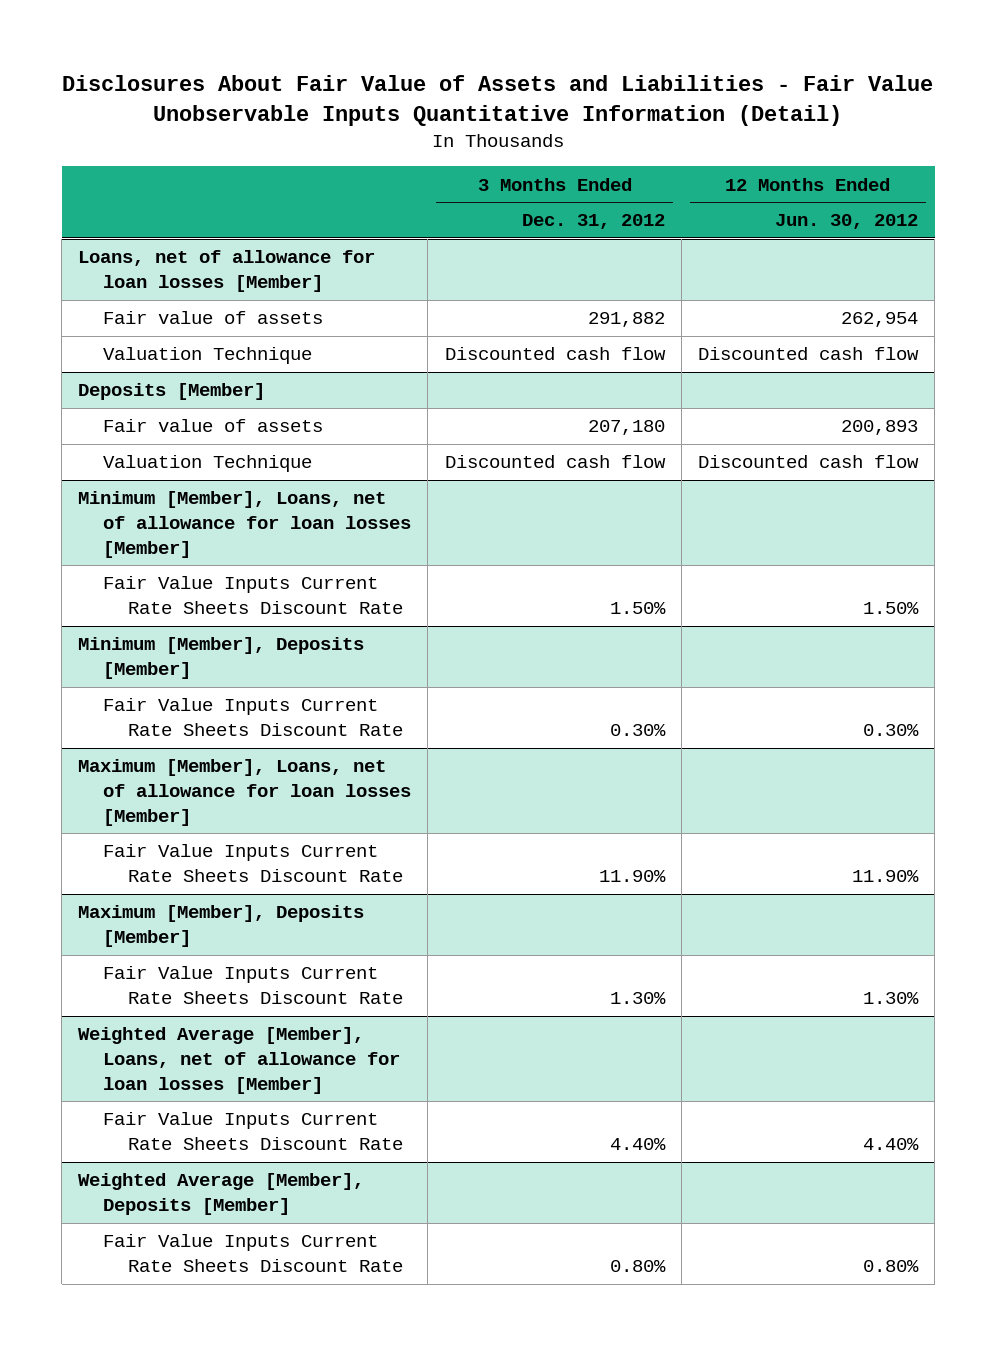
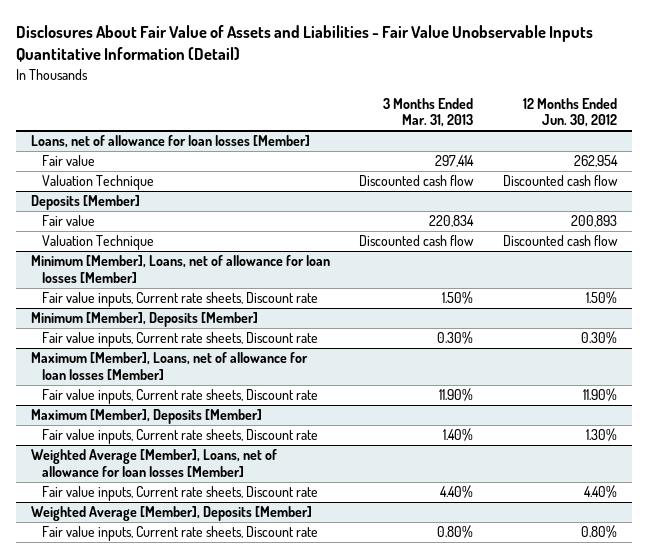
- | 3 Months Ended Dec. 31, 2012 | 12 Months Ended Jun. 30, 2012
+ | 3 Months Ended Mar. 31, 2013 | 12 Months Ended Jun. 30, 2012
@ Loans, net of allowance for loan losses [Member]
- Fair value of assets | 291,882 | 262,954
+ Fair value | 297,414 | 262,954
@ Deposits [Member]
- Fair value of assets | 207,180 | 200,893
+ Fair value | 220,834 | 200,893
@ Minimum [Member], Loans, net of allowance for loan losses [Member]
- Fair Value Inputs Current Rate Sheets Discount Rate | 1.50% | 1.50%
+ Fair value inputs, Current rate sheets, Discount rate | 1.50% | 1.50%
@ Minimum [Member], Deposits [Member]
- Fair Value Inputs Current Rate Sheets Discount Rate | 0.30% | 0.30%
+ Fair value inputs, Current rate sheets, Discount rate | 0.30% | 0.30%
@ Maximum [Member], Loans, net of allowance for loan losses [Member]
- Fair Value Inputs Current Rate Sheets Discount Rate | 11.90% | 11.90%
+ Fair value inputs, Current rate sheets, Discount rate | 11.90% | 11.90%
@ Maximum [Member], Deposits [Member]
- Fair Value Inputs Current Rate Sheets Discount Rate | 1.30% | 1.30%
+ Fair value inputs, Current rate sheets, Discount rate | 1.40% | 1.30%
@ Weighted Average [Member], Loans, net of allowance for loan losses [Member]
- Fair Value Inputs Current Rate Sheets Discount Rate | 4.40% | 4.40%
+ Fair value inputs, Current rate sheets, Discount rate | 4.40% | 4.40%
@ Weighted Average [Member], Deposits [Member]
- Fair Value Inputs Current Rate Sheets Discount Rate | 0.80% | 0.80%
+ Fair value inputs, Current rate sheets, Discount rate | 0.80% | 0.80%

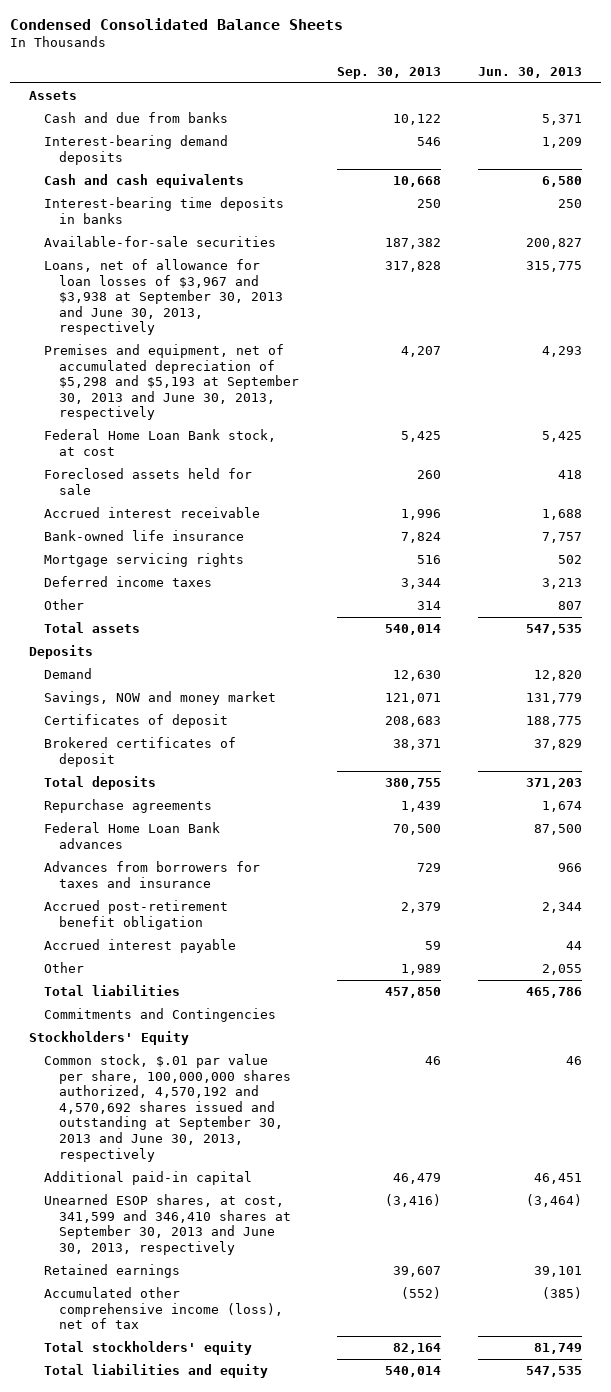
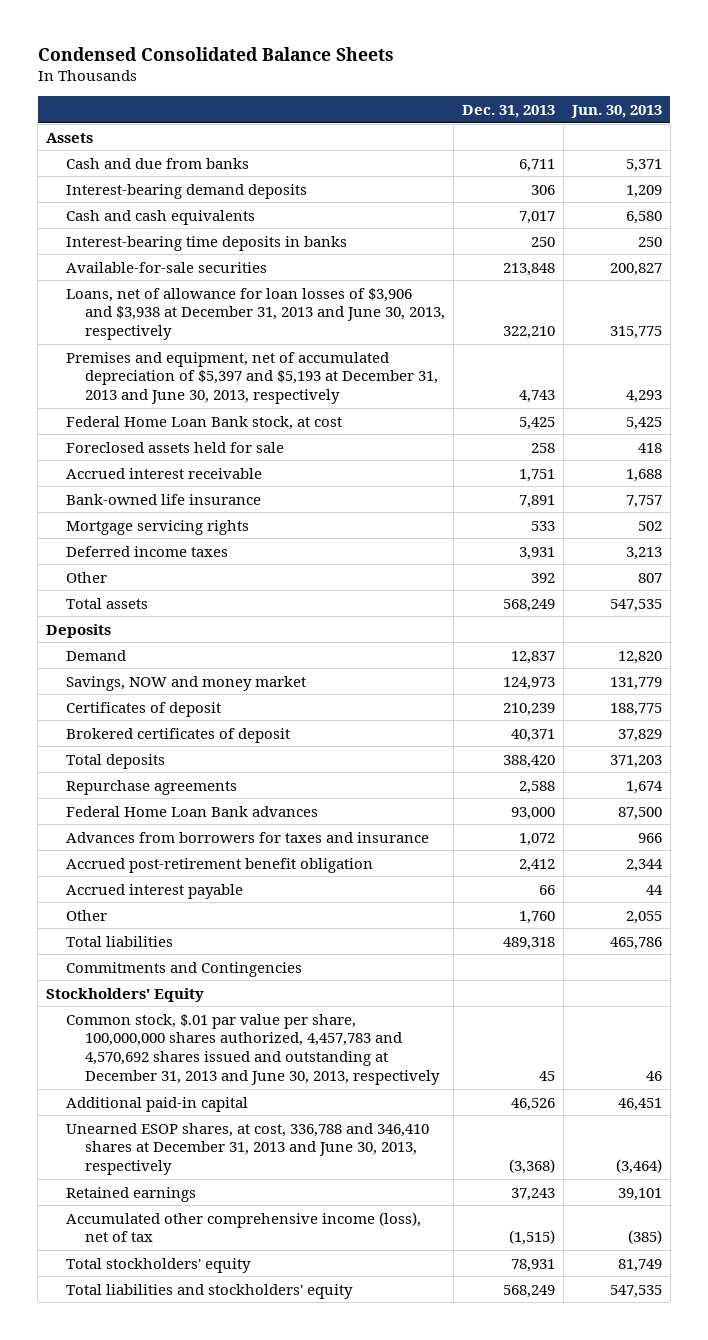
- | Sep. 30, 2013 | Jun. 30, 2013
+ | Dec. 31, 2013 | Jun. 30, 2013
- Loans, net of allowance for loan losses of $3,967 and $3,938 at September 30, 2013 and June 30, 2013, respectively | 317,828 | 315,775
- Premises and equipment, net of accumulated depreciation of $5,298 and $5,193 at September 30, 2013 and June 30, 2013, respectively | 4,207 | 4,293
+ Loans, net of allowance for loan losses of $3,906 and $3,938 at December 31, 2013 and June 30, 2013, respectively | 322,210 | 315,775
+ Premises and equipment, net of accumulated depreciation of $5,397 and $5,193 at December 31, 2013 and June 30, 2013, respectively | 4,743 | 4,293
- Common stock, $.01 par value per share, 100,000,000 shares authorized, 4,570,192 and 4,570,692 shares issued and outstanding at September 30, 2013 and June 30, 2013, respectively | 46 | 46
+ Common stock, $.01 par value per share, 100,000,000 shares authorized, 4,457,783 and 4,570,692 shares issued and outstanding at December 31, 2013 and June 30, 2013, respectively | 45 | 46
- Unearned ESOP shares, at cost, 341,599 and 346,410 shares at September 30, 2013 and June 30, 2013, respectively | (3,416) | (3,464)
+ Unearned ESOP shares, at cost, 336,788 and 346,410 shares at December 31, 2013 and June 30, 2013, respectively | (3,368) | (3,464)
- Total liabilities and equity | 540,014 | 547,535
+ Total liabilities and stockholders' equity | 568,249 | 547,535

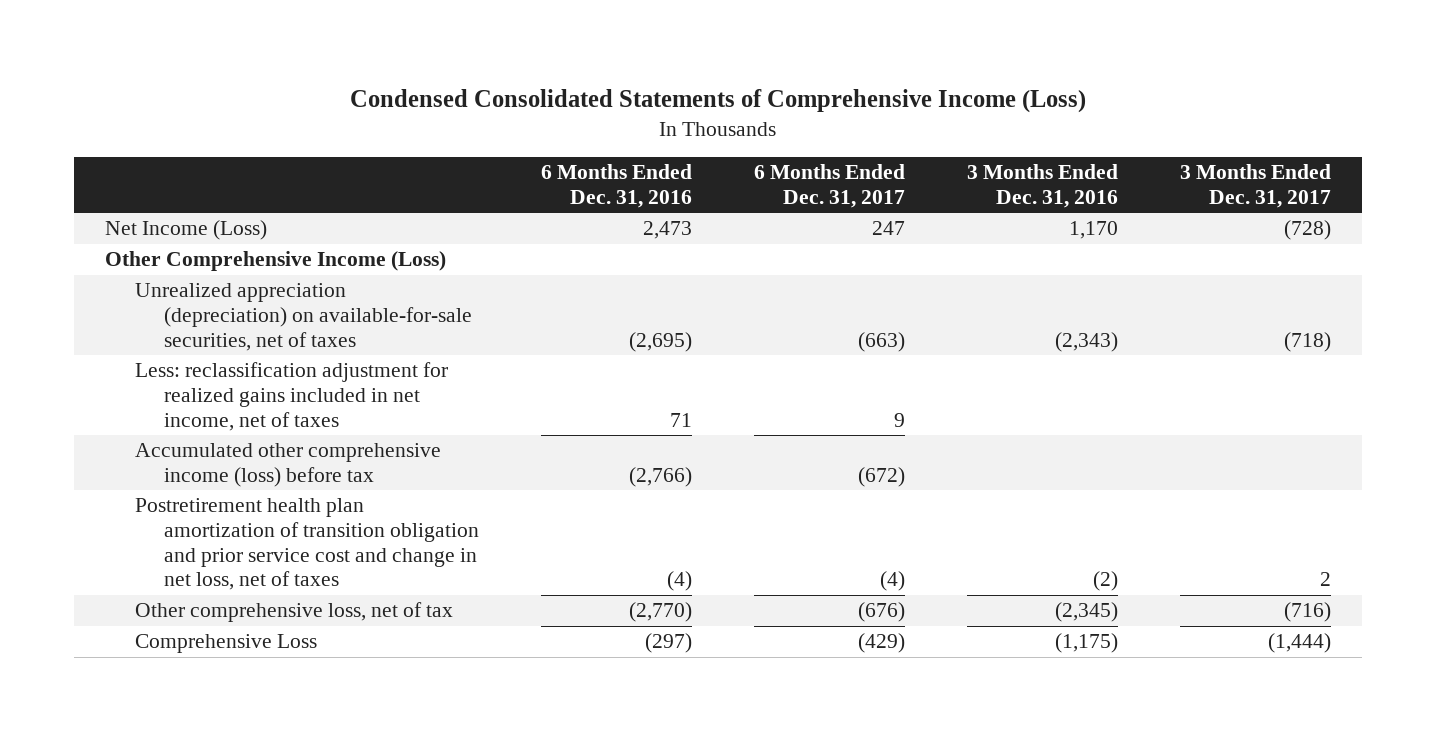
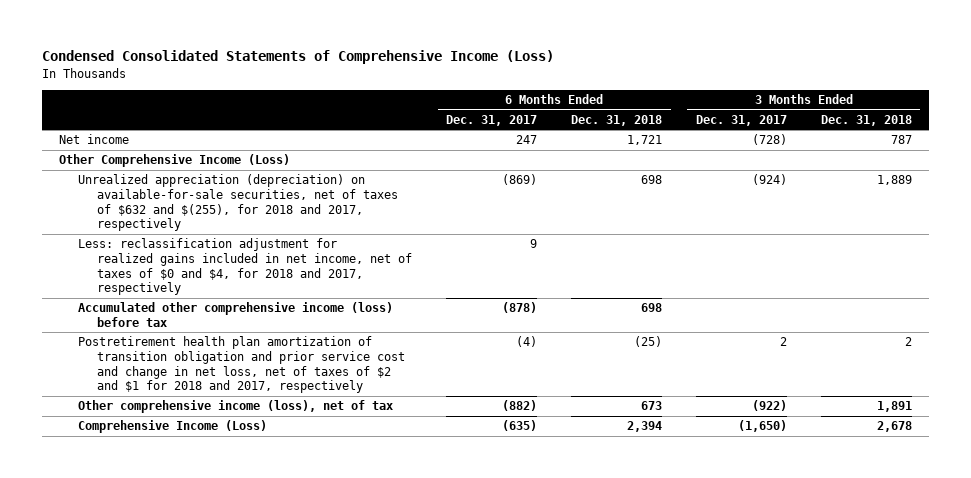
- | 6 Months Ended Dec. 31, 2016 | 6 Months Ended Dec. 31, 2017 | 3 Months Ended Dec. 31, 2016 | 3 Months Ended Dec. 31, 2017
+ | 6 Months Ended Dec. 31, 2017 | 6 Months Ended Dec. 31, 2018 | 3 Months Ended Dec. 31, 2017 | 3 Months Ended Dec. 31, 2018
- Net Income (Loss) | 2,473 | 247 | 1,170 | (728)
+ Net income | 247 | 1,721 | (728) | 787
- Unrealized appreciation (depreciation) on available-for-sale securities, net of taxes | (2,695) | (663) | (2,343) | (718)
- Less: reclassification adjustment for realized gains included in net income, net of taxes | 71 | 9 | |
- Accumulated other comprehensive income (loss) before tax | (2,766) | (672) | |
- Postretirement health plan amortization of transition obligation and prior service cost and change in net loss, net of taxes | (4) | (4) | (2) | 2
- Other comprehensive loss, net of tax | (2,770) | (676) | (2,345) | (716)
- Comprehensive Loss | (297) | (429) | (1,175) | (1,444)
+ Unrealized appreciation (depreciation) on available-for-sale securities, net of taxes of $632 and $(255), for 2018 and 2017, respectively | (869) | 698 | (924) | 1,889
+ Less: reclassification adjustment for realized gains included in net income, net of taxes of $0 and $4, for 2018 and 2017, respectively | 9 | | |
+ Accumulated other comprehensive income (loss) before tax | (878) | 698 | |
+ Postretirement health plan amortization of transition obligation and prior service cost and change in net loss, net of taxes of $2 and $1 for 2018 and 2017, respectively | (4) | (25) | 2 | 2
+ Other comprehensive income (loss), net of tax | (882) | 673 | (922) | 1,891
+ Comprehensive Income (Loss) | (635) | 2,394 | (1,650) | 2,678

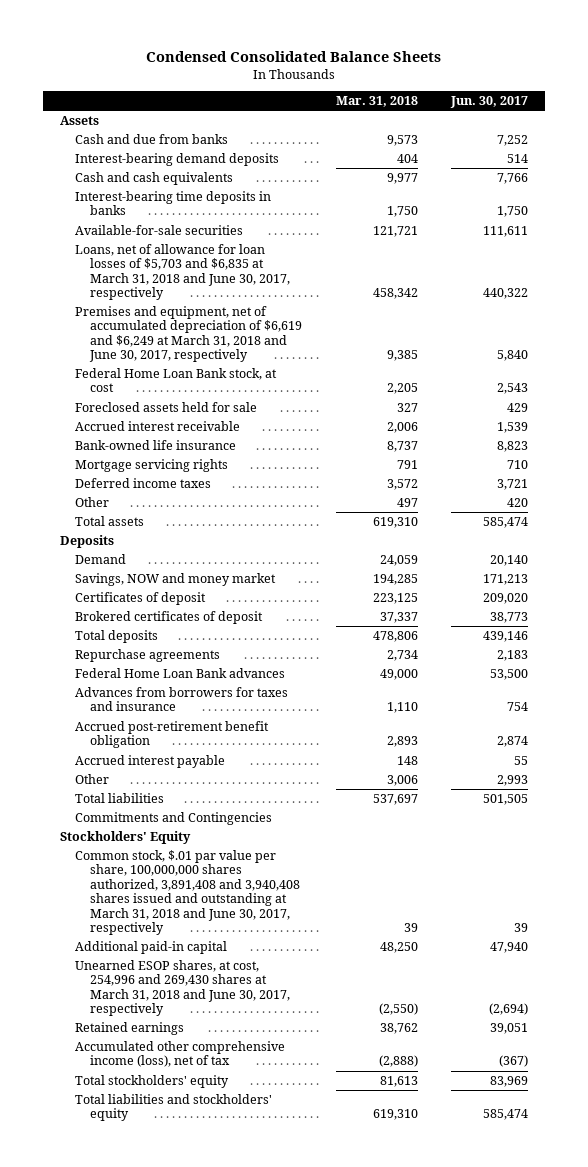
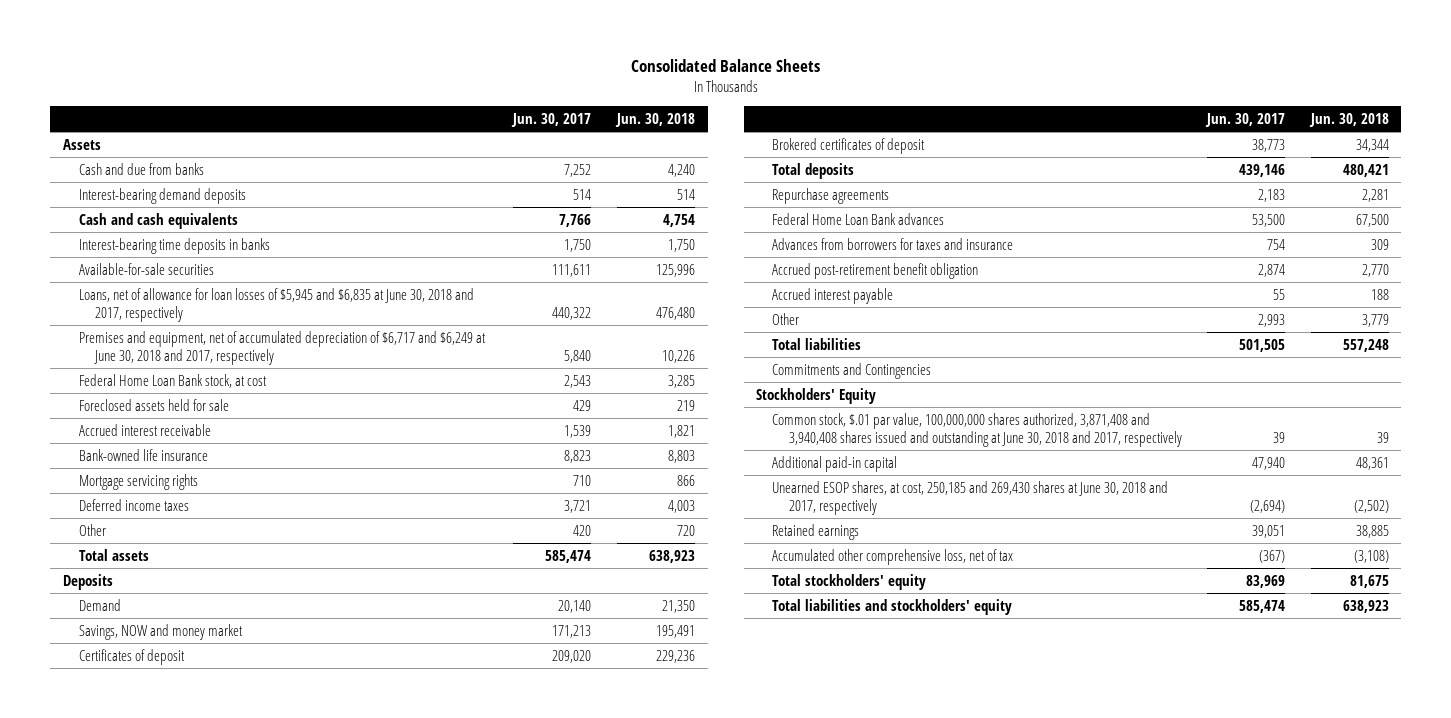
- Condensed Consolidated Balance Sheets
+ Consolidated Balance Sheets
- | Mar. 31, 2018 | Jun. 30, 2017
+ | Jun. 30, 2017 | Jun. 30, 2018
- Loans, net of allowance for loan losses of $5,703 and $6,835 at March 31, 2018 and June 30, 2017, respectively | 458,342 | 440,322
- Premises and equipment, net of accumulated depreciation of $6,619 and $6,249 at March 31, 2018 and June 30, 2017, respectively | 9,385 | 5,840
+ Loans, net of allowance for loan losses of $5,945 and $6,835 at June 30, 2018 and 2017, respectively | 440,322 | 476,480
+ Premises and equipment, net of accumulated depreciation of $6,717 and $6,249 at June 30, 2018 and 2017, respectively | 5,840 | 10,226
- Common stock, $.01 par value per share, 100,000,000 shares authorized, 3,891,408 and 3,940,408 shares issued and outstanding at March 31, 2018 and June 30, 2017, respectively | 39 | 39
+ Common stock, $.01 par value, 100,000,000 shares authorized, 3,871,408 and 3,940,408 shares issued and outstanding at June 30, 2018 and 2017, respectively | 39 | 39
- Unearned ESOP shares, at cost, 254,996 and 269,430 shares at March 31, 2018 and June 30, 2017, respectively | (2,550) | (2,694)
+ Unearned ESOP shares, at cost, 250,185 and 269,430 shares at June 30, 2018 and 2017, respectively | (2,694) | (2,502)
- Accumulated other comprehensive income (loss), net of tax | (2,888) | (367)
+ Accumulated other comprehensive loss, net of tax | (367) | (3,108)

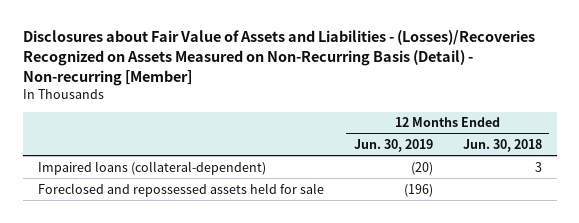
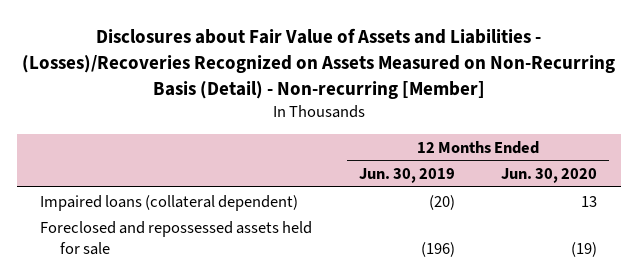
- | 12 Months Ended Jun. 30, 2019 | 12 Months Ended Jun. 30, 2018
+ | 12 Months Ended Jun. 30, 2019 | 12 Months Ended Jun. 30, 2020
- Impaired loans (collateral-dependent) | (20) | 3
+ Impaired loans (collateral dependent) | (20) | 13

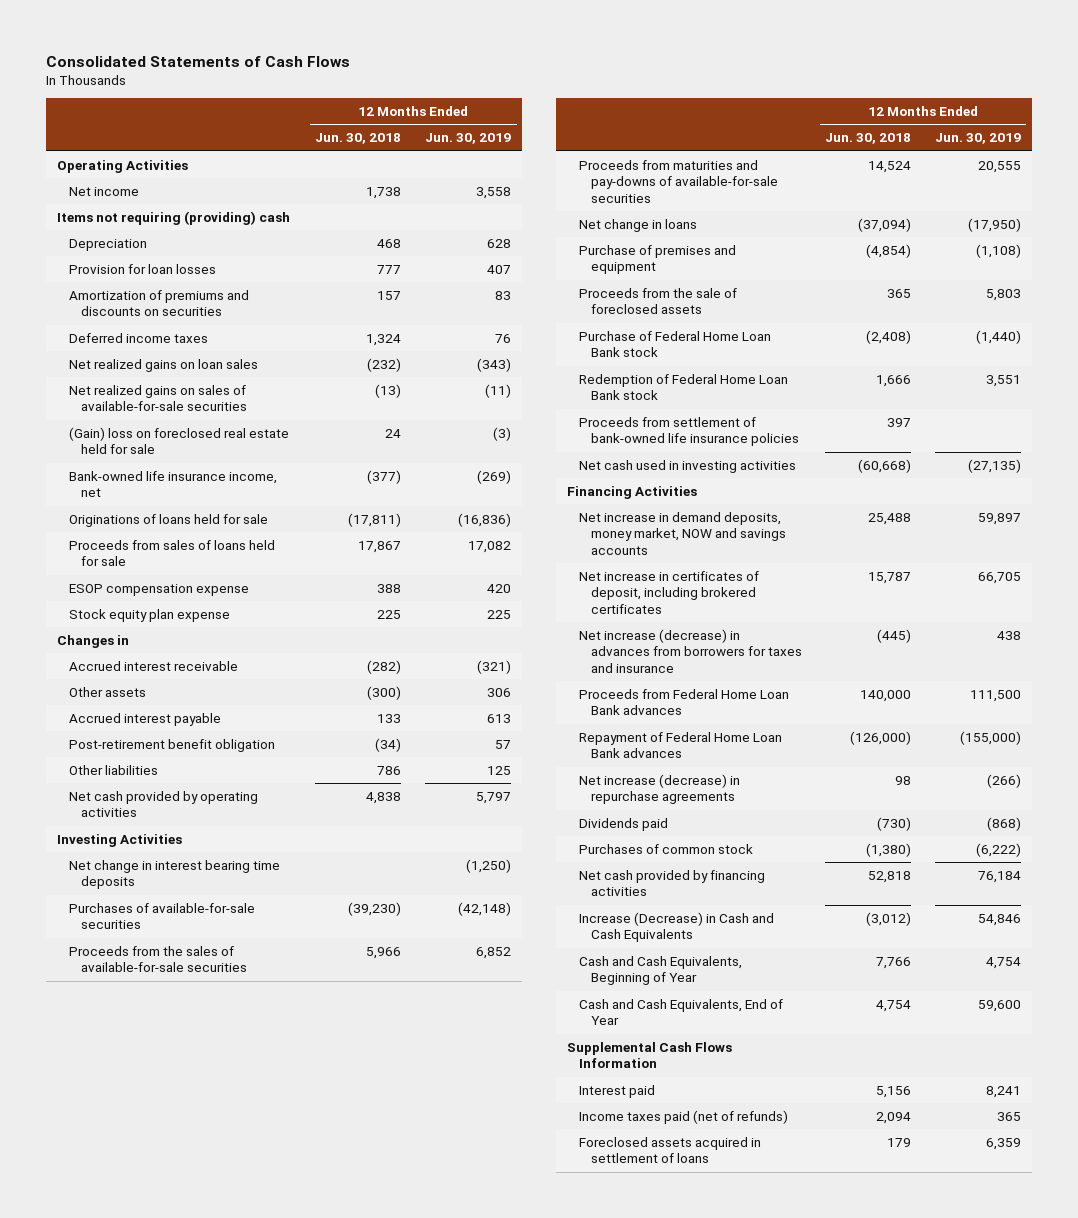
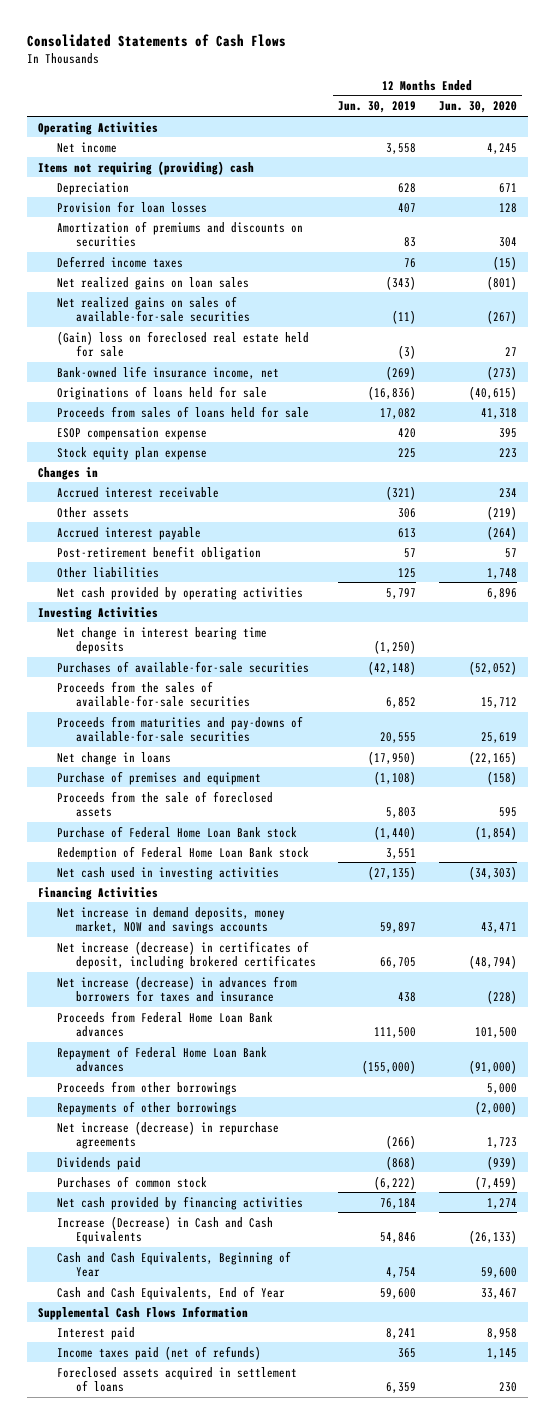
- | 12 Months Ended Jun. 30, 2018 | 12 Months Ended Jun. 30, 2019
+ | 12 Months Ended Jun. 30, 2019 | 12 Months Ended Jun. 30, 2020
- Proceeds from settlement of bank-owned life insurance policies | 397 |
- Net increase in certificates of deposit, including brokered certificates | 15,787 | 66,705
+ Net increase (decrease) in certificates of deposit, including brokered certificates | 66,705 | (48,794)
+ Proceeds from other borrowings | | 5,000
+ Repayments of other borrowings | | (2,000)

